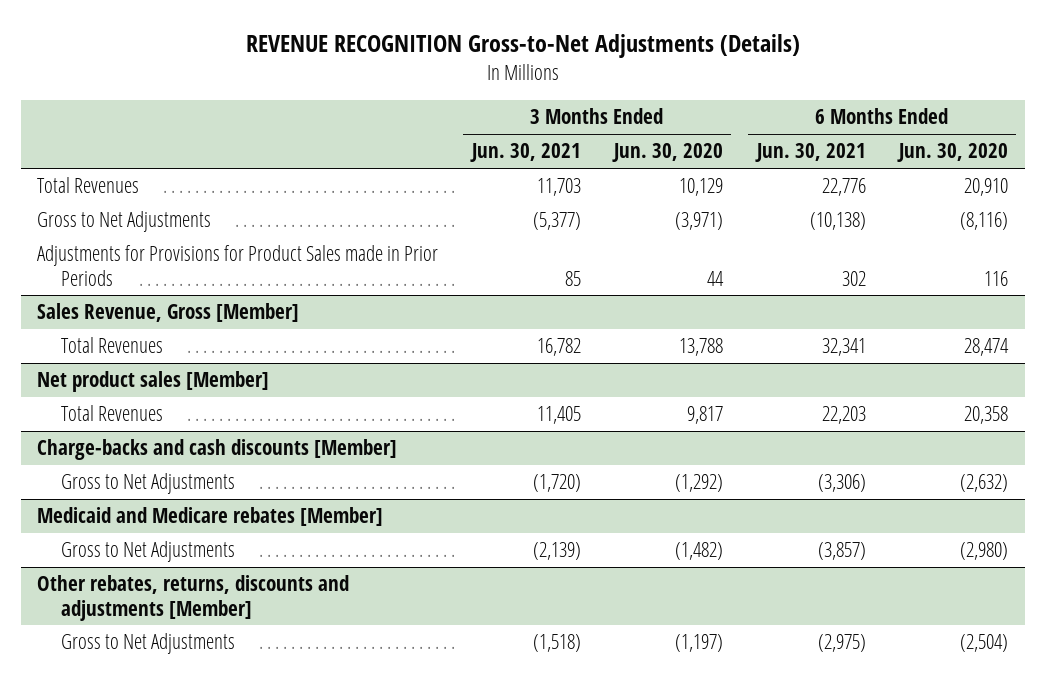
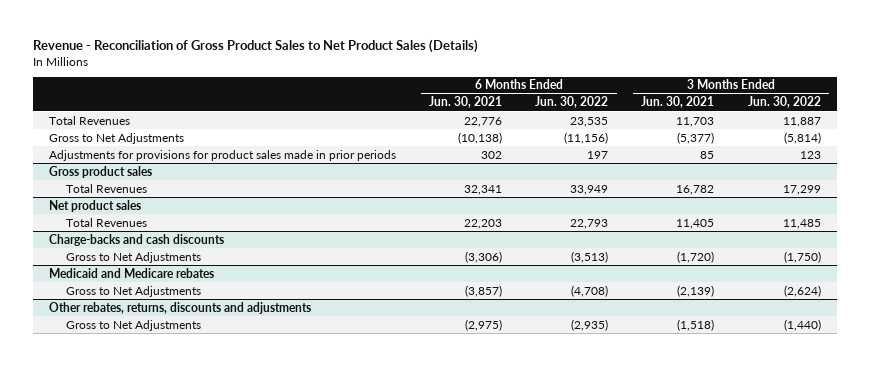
- REVENUE RECOGNITION Gross-to-Net Adjustments (Details)
+ Revenue - Reconciliation of Gross Product Sales to Net Product Sales (Details)
- | 3 Months Ended Jun. 30, 2021 | 3 Months Ended Jun. 30, 2020 | 6 Months Ended Jun. 30, 2021 | 6 Months Ended Jun. 30, 2020
+ | 6 Months Ended Jun. 30, 2021 | 6 Months Ended Jun. 30, 2022 | 3 Months Ended Jun. 30, 2021 | 3 Months Ended Jun. 30, 2022
- Adjustments for Provisions for Product Sales made in Prior Periods | 85 | 44 | 302 | 116
- Sales Revenue, Gross [Member]
+ Adjustments for provisions for product sales made in prior periods | 302 | 197 | 85 | 123
+ Gross product sales
- Net product sales [Member]
+ Net product sales
- Charge-backs and cash discounts [Member]
+ Charge-backs and cash discounts
- Medicaid and Medicare rebates [Member]
+ Medicaid and Medicare rebates
- Other rebates, returns, discounts and adjustments [Member]
+ Other rebates, returns, discounts and adjustments

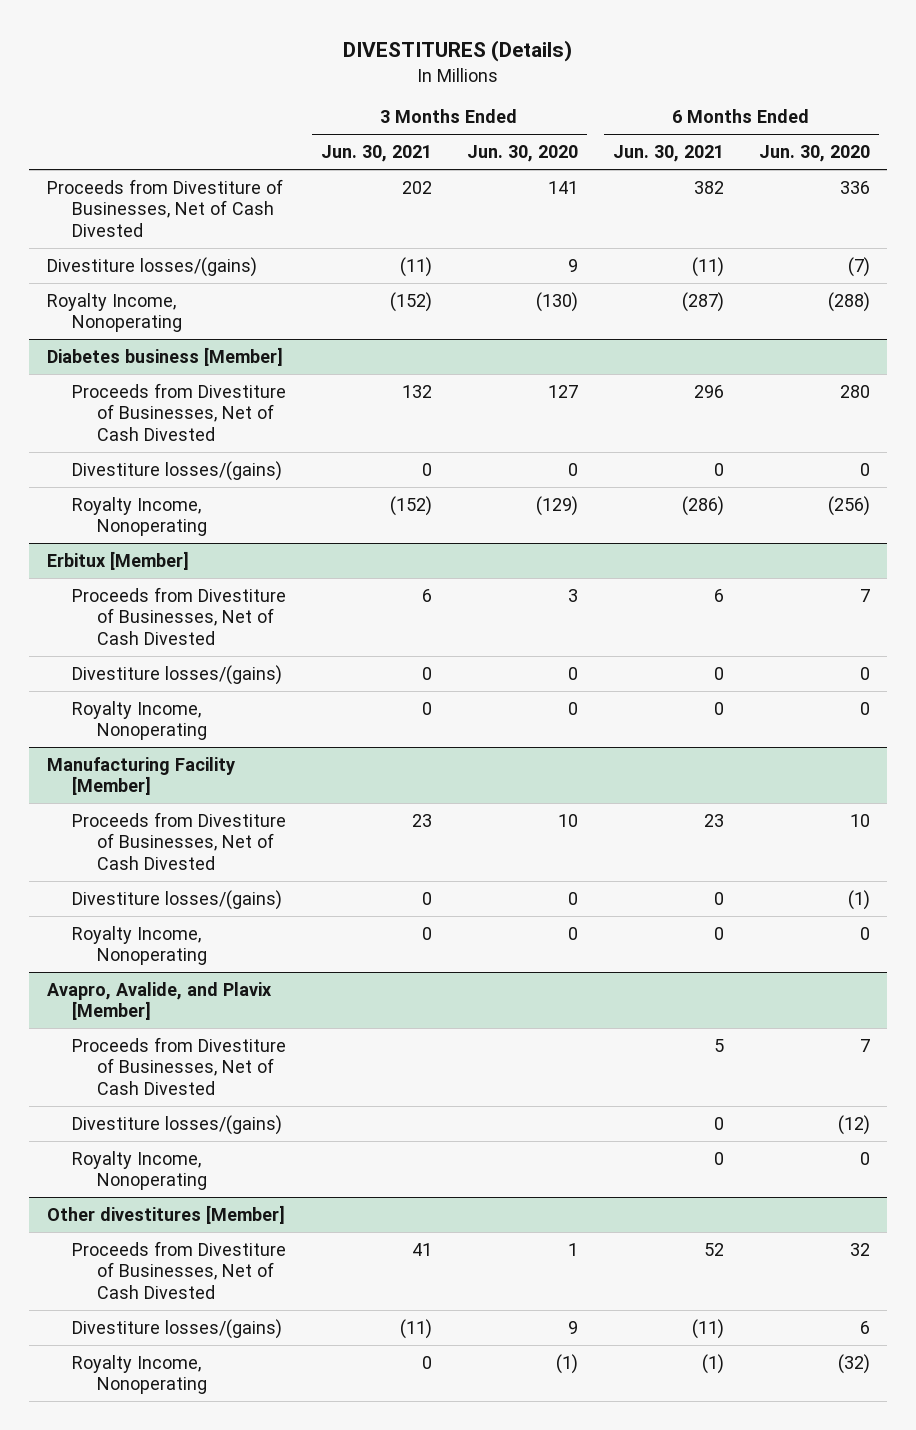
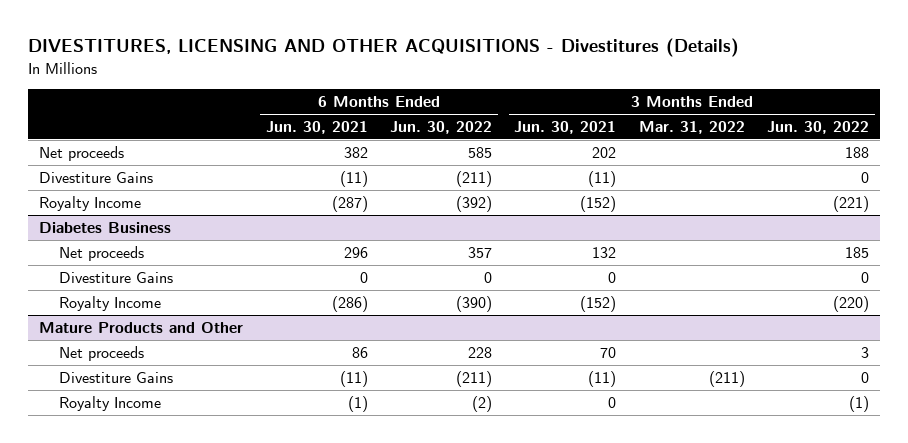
- DIVESTITURES (Details)
+ DIVESTITURES, LICENSING AND OTHER ACQUISITIONS - Divestitures (Details)
- | 3 Months Ended Jun. 30, 2021 | 3 Months Ended Jun. 30, 2020 | 6 Months Ended Jun. 30, 2021 | 6 Months Ended Jun. 30, 2020
+ | 6 Months Ended Jun. 30, 2021 | 6 Months Ended Jun. 30, 2022 | 3 Months Ended Jun. 30, 2021 | 3 Months Ended Mar. 31, 2022 | 3 Months Ended Jun. 30, 2022
- Proceeds from Divestiture of Businesses, Net of Cash Divested | 202 | 141 | 382 | 336
- Divestiture losses/(gains) | (11) | 9 | (11) | (7)
- Royalty Income, Nonoperating | (152) | (130) | (287) | (288)
- Diabetes business [Member]
- Proceeds from Divestiture of Businesses, Net of Cash Divested | 132 | 127 | 296 | 280
- Divestiture losses/(gains) | 0 | 0 | 0 | 0
- Royalty Income, Nonoperating | (152) | (129) | (286) | (256)
- Erbitux [Member]
- Proceeds from Divestiture of Businesses, Net of Cash Divested | 6 | 3 | 6 | 7
- Divestiture losses/(gains) | 0 | 0 | 0 | 0
- Royalty Income, Nonoperating | 0 | 0 | 0 | 0
- Manufacturing Facility [Member]
- Proceeds from Divestiture of Businesses, Net of Cash Divested | 23 | 10 | 23 | 10
- Divestiture losses/(gains) | 0 | 0 | 0 | (1)
- Royalty Income, Nonoperating | 0 | 0 | 0 | 0
- Avapro, Avalide, and Plavix [Member]
- Proceeds from Divestiture of Businesses, Net of Cash Divested | | | 5 | 7
- Divestiture losses/(gains) | | | 0 | (12)
- Royalty Income, Nonoperating | | | 0 | 0
- Other divestitures [Member]
- Proceeds from Divestiture of Businesses, Net of Cash Divested | 41 | 1 | 52 | 32
- Divestiture losses/(gains) | (11) | 9 | (11) | 6
- Royalty Income, Nonoperating | 0 | (1) | (1) | (32)
+ Net proceeds | 382 | 585 | 202 | | 188
+ Divestiture Gains | (11) | (211) | (11) | | 0
+ Royalty Income | (287) | (392) | (152) | | (221)
+ Diabetes Business
+ Net proceeds | 296 | 357 | 132 | | 185
+ Divestiture Gains | 0 | 0 | 0 | | 0
+ Royalty Income | (286) | (390) | (152) | | (220)
+ Mature Products and Other
+ Net proceeds | 86 | 228 | 70 | | 3
+ Divestiture Gains | (11) | (211) | (11) | (211) | 0
+ Royalty Income | (1) | (2) | 0 | | (1)

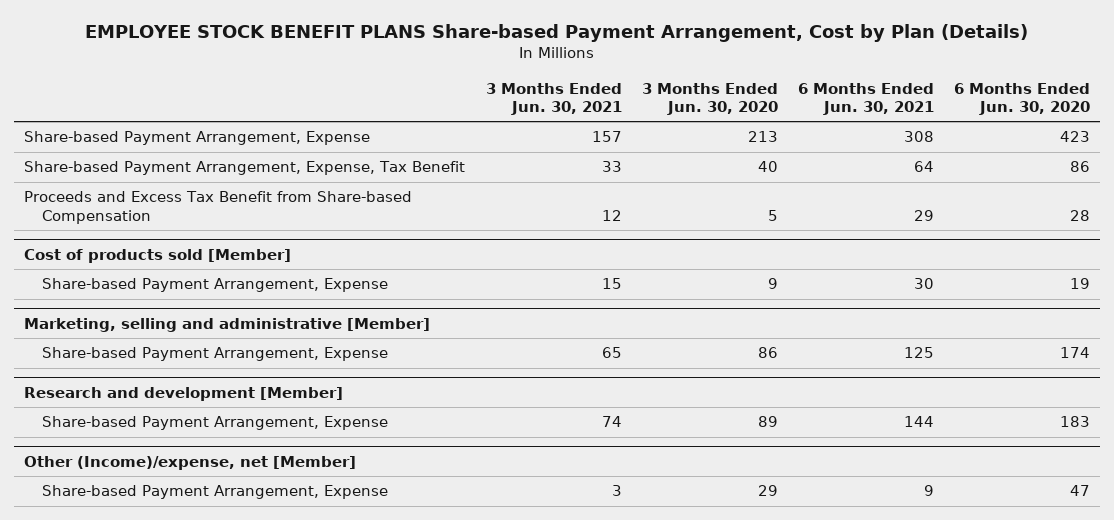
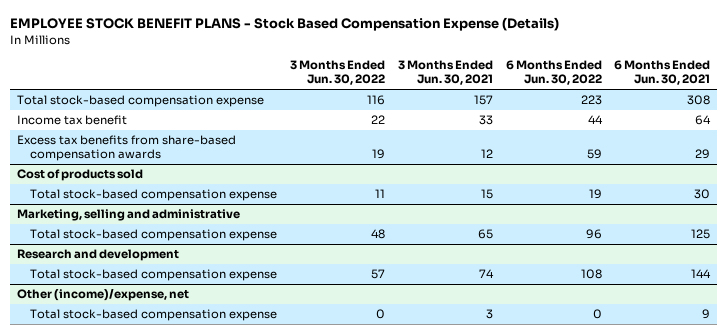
- EMPLOYEE STOCK BENEFIT PLANS Share-based Payment Arrangement, Cost by Plan (Details)
+ EMPLOYEE STOCK BENEFIT PLANS - Stock Based Compensation Expense (Details)
- | 3 Months Ended Jun. 30, 2021 | 3 Months Ended Jun. 30, 2020 | 6 Months Ended Jun. 30, 2021 | 6 Months Ended Jun. 30, 2020
+ | 3 Months Ended Jun. 30, 2022 | 3 Months Ended Jun. 30, 2021 | 6 Months Ended Jun. 30, 2022 | 6 Months Ended Jun. 30, 2021
- Share-based Payment Arrangement, Expense | 157 | 213 | 308 | 423
- Share-based Payment Arrangement, Expense, Tax Benefit | 33 | 40 | 64 | 86
- Proceeds and Excess Tax Benefit from Share-based Compensation | 12 | 5 | 29 | 28
- Cost of products sold [Member]
- Share-based Payment Arrangement, Expense | 15 | 9 | 30 | 19
- Marketing, selling and administrative [Member]
- Share-based Payment Arrangement, Expense | 65 | 86 | 125 | 174
- Research and development [Member]
- Share-based Payment Arrangement, Expense | 74 | 89 | 144 | 183
- Other (Income)/expense, net [Member]
- Share-based Payment Arrangement, Expense | 3 | 29 | 9 | 47
+ Total stock-based compensation expense | 116 | 157 | 223 | 308
+ Income tax benefit | 22 | 33 | 44 | 64
+ Excess tax benefits from share-based compensation awards | 19 | 12 | 59 | 29
+ Cost of products sold
+ Total stock-based compensation expense | 11 | 15 | 19 | 30
+ Marketing, selling and administrative
+ Total stock-based compensation expense | 48 | 65 | 96 | 125
+ Research and development
+ Total stock-based compensation expense | 57 | 74 | 108 | 144
+ Other (income)/expense, net
+ Total stock-based compensation expense | 0 | 3 | 0 | 9

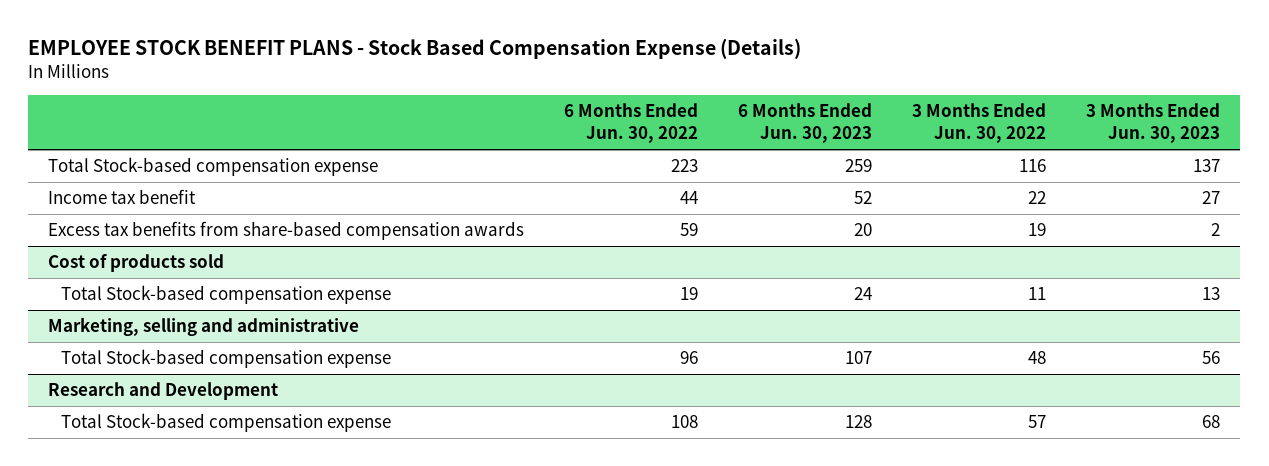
- | 3 Months Ended Jun. 30, 2022 | 3 Months Ended Jun. 30, 2021 | 6 Months Ended Jun. 30, 2022 | 6 Months Ended Jun. 30, 2021
+ | 6 Months Ended Jun. 30, 2022 | 6 Months Ended Jun. 30, 2023 | 3 Months Ended Jun. 30, 2022 | 3 Months Ended Jun. 30, 2023
- Total stock-based compensation expense | 116 | 157 | 223 | 308
+ Total Stock-based compensation expense | 223 | 259 | 116 | 137
@ Cost of products sold
- Total stock-based compensation expense | 11 | 15 | 19 | 30
+ Total Stock-based compensation expense | 19 | 24 | 11 | 13
@ Marketing, selling and administrative
- Total stock-based compensation expense | 48 | 65 | 96 | 125
- Research and development
- Total stock-based compensation expense | 57 | 74 | 108 | 144
- Other (income)/expense, net
- Total stock-based compensation expense | 0 | 3 | 0 | 9
@ Marketing, selling and administrative
+ Total Stock-based compensation expense | 96 | 107 | 48 | 56
+ Research and Development
+ Total Stock-based compensation expense | 108 | 128 | 57 | 68

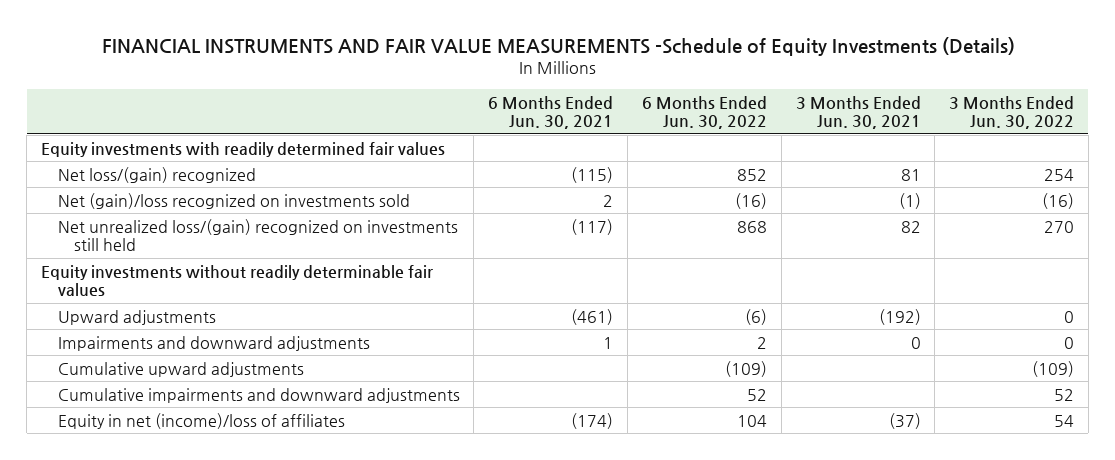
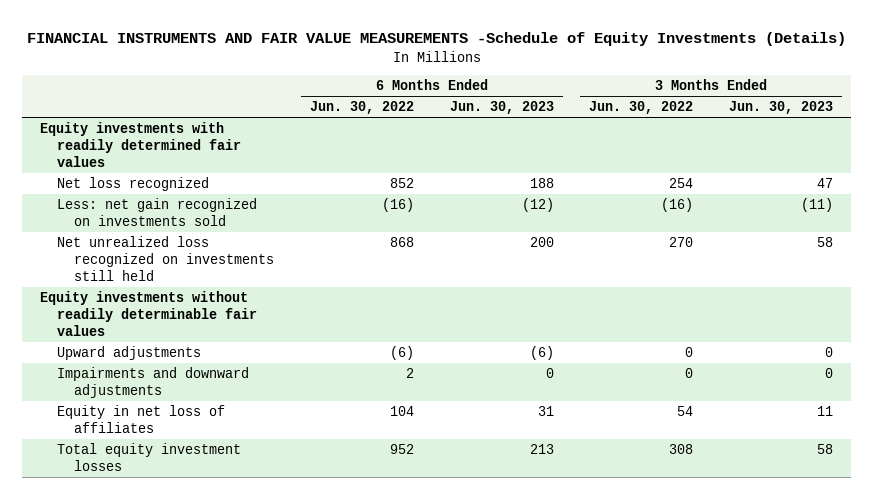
- | 6 Months Ended Jun. 30, 2021 | 6 Months Ended Jun. 30, 2022 | 3 Months Ended Jun. 30, 2021 | 3 Months Ended Jun. 30, 2022
+ | 6 Months Ended Jun. 30, 2022 | 6 Months Ended Jun. 30, 2023 | 3 Months Ended Jun. 30, 2022 | 3 Months Ended Jun. 30, 2023
- Net loss/(gain) recognized | (115) | 852 | 81 | 254
- Net (gain)/loss recognized on investments sold | 2 | (16) | (1) | (16)
- Net unrealized loss/(gain) recognized on investments still held | (117) | 868 | 82 | 270
+ Net loss recognized | 852 | 188 | 254 | 47
+ Less: net gain recognized on investments sold | (16) | (12) | (16) | (11)
+ Net unrealized loss recognized on investments still held | 868 | 200 | 270 | 58
- Cumulative upward adjustments | | (109) | | (109)
- Cumulative impairments and downward adjustments | | 52 | | 52
- Equity in net (income)/loss of affiliates | (174) | 104 | (37) | 54
+ Equity in net loss of affiliates | 104 | 31 | 54 | 11
+ Total equity investment losses | 952 | 213 | 308 | 58

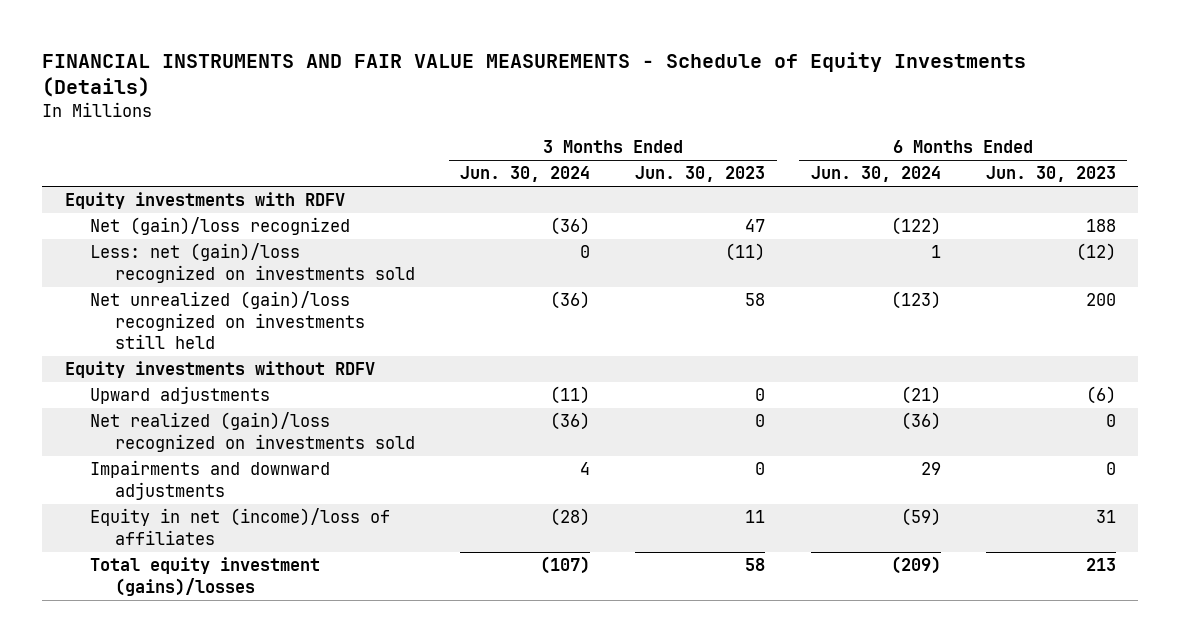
- FINANCIAL INSTRUMENTS AND FAIR VALUE MEASUREMENTS -Schedule of Equity Investments (Details)
+ FINANCIAL INSTRUMENTS AND FAIR VALUE MEASUREMENTS - Schedule of Equity Investments (Details)
- | 6 Months Ended Jun. 30, 2022 | 6 Months Ended Jun. 30, 2023 | 3 Months Ended Jun. 30, 2022 | 3 Months Ended Jun. 30, 2023
+ | 3 Months Ended Jun. 30, 2024 | 3 Months Ended Jun. 30, 2023 | 6 Months Ended Jun. 30, 2024 | 6 Months Ended Jun. 30, 2023
- Equity investments with readily determined fair values
- Net loss recognized | 852 | 188 | 254 | 47
- Less: net gain recognized on investments sold | (16) | (12) | (16) | (11)
- Net unrealized loss recognized on investments still held | 868 | 200 | 270 | 58
- Equity investments without readily determinable fair values
+ Equity investments with RDFV
+ Net (gain)/loss recognized | (36) | 47 | (122) | 188
+ Less: net (gain)/loss recognized on investments sold | 0 | (11) | 1 | (12)
+ Net unrealized (gain)/loss recognized on investments still held | (36) | 58 | (123) | 200
+ Equity investments without RDFV
+ Net realized (gain)/loss recognized on investments sold | (36) | 0 | (36) | 0
- Equity in net loss of affiliates | 104 | 31 | 54 | 11
- Total equity investment losses | 952 | 213 | 308 | 58
+ Equity in net (income)/loss of affiliates | (28) | 11 | (59) | 31
+ Total equity investment (gains)/losses | (107) | 58 | (209) | 213

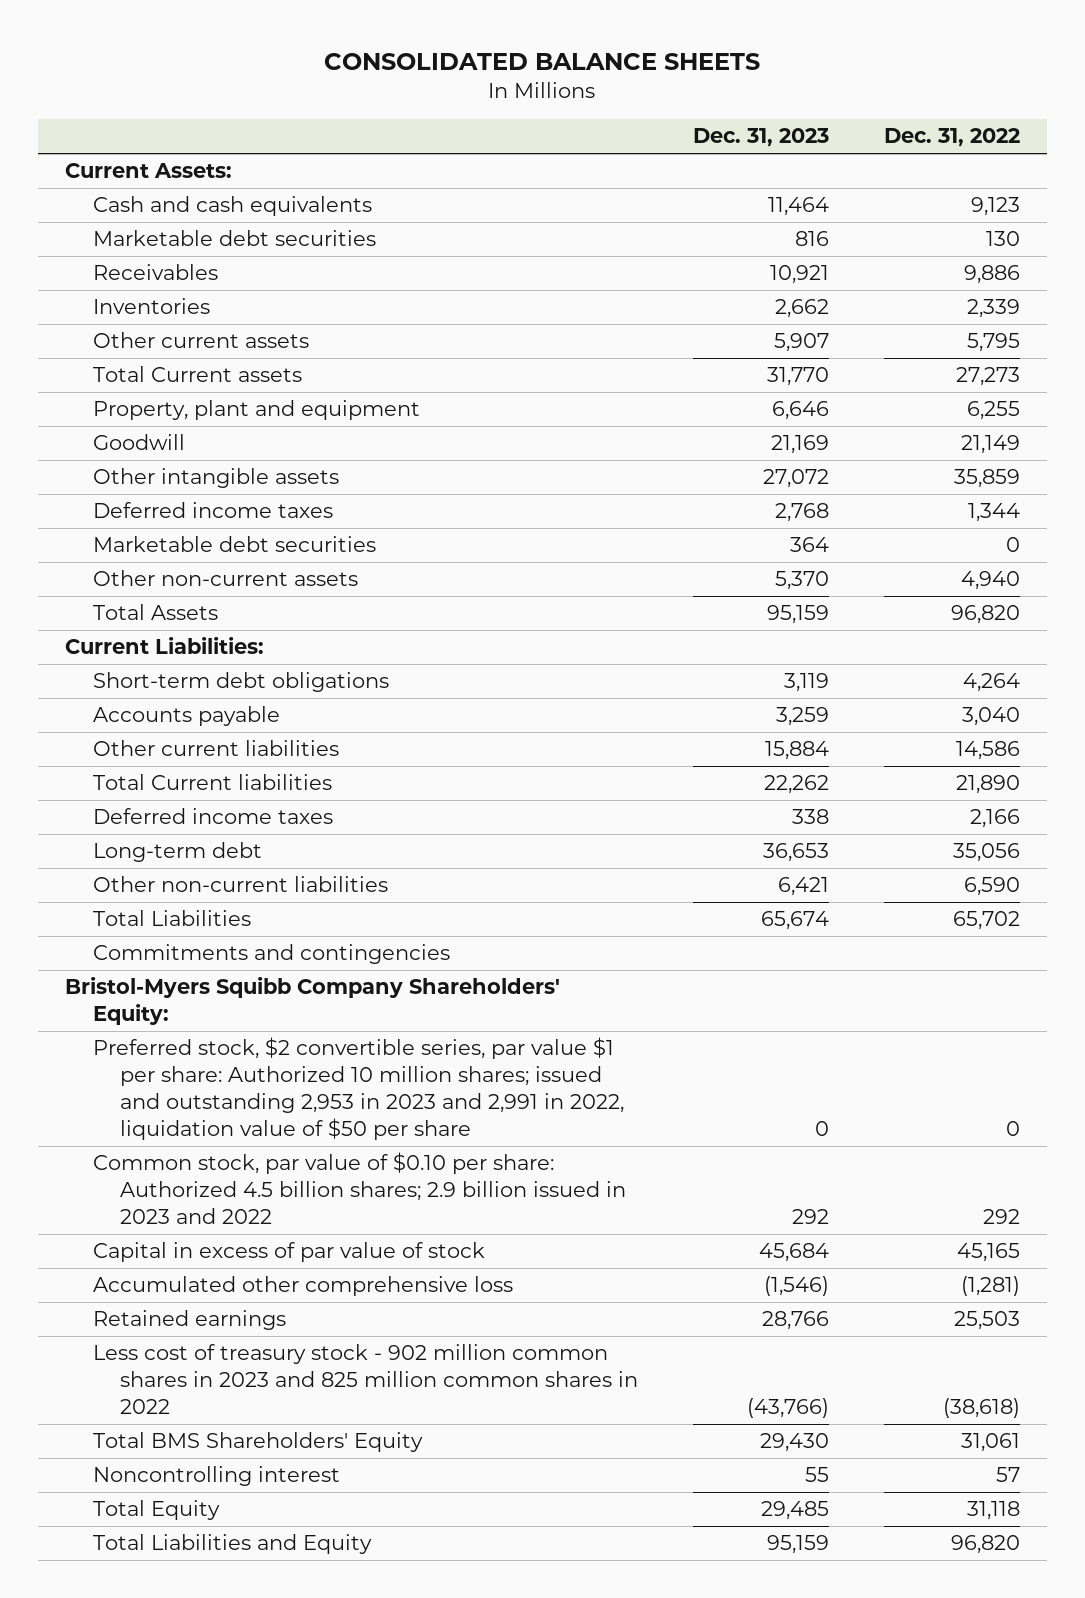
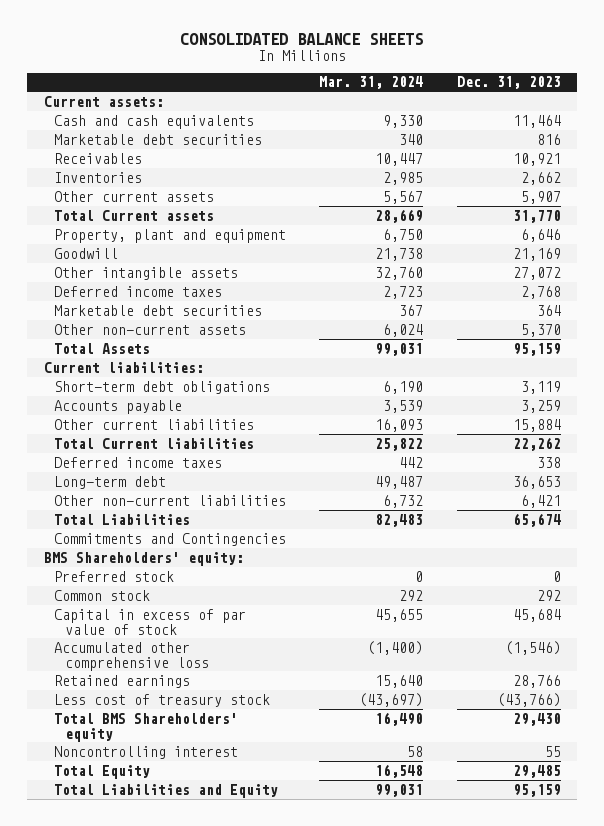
- | Dec. 31, 2023 | Dec. 31, 2022
+ | Mar. 31, 2024 | Dec. 31, 2023
- Current Assets:
+ Current assets:
- Current Liabilities:
+ Current liabilities:
- Commitments and contingencies
- Bristol-Myers Squibb Company Shareholders' Equity:
- Preferred stock, $2 convertible series, par value $1 per share: Authorized 10 million shares; issued and outstanding 2,953 in 2023 and 2,991 in 2022, liquidation value of $50 per share | 0 | 0
- Common stock, par value of $0.10 per share: Authorized 4.5 billion shares; 2.9 billion issued in 2023 and 2022 | 292 | 292
+ Commitments and Contingencies
+ BMS Shareholders' equity:
+ Preferred stock | 0 | 0
+ Common stock | 292 | 292
- Less cost of treasury stock - 902 million common shares in 2023 and 825 million common shares in 2022 | (43,766) | (38,618)
- Total BMS Shareholders' Equity | 29,430 | 31,061
+ Less cost of treasury stock | (43,697) | (43,766)
+ Total BMS Shareholders' equity | 16,490 | 29,430

